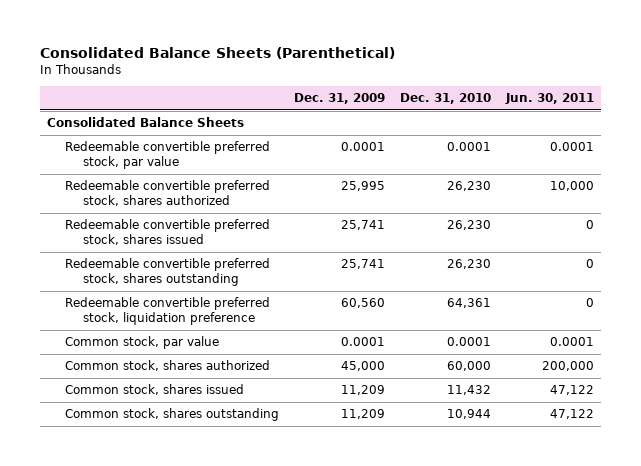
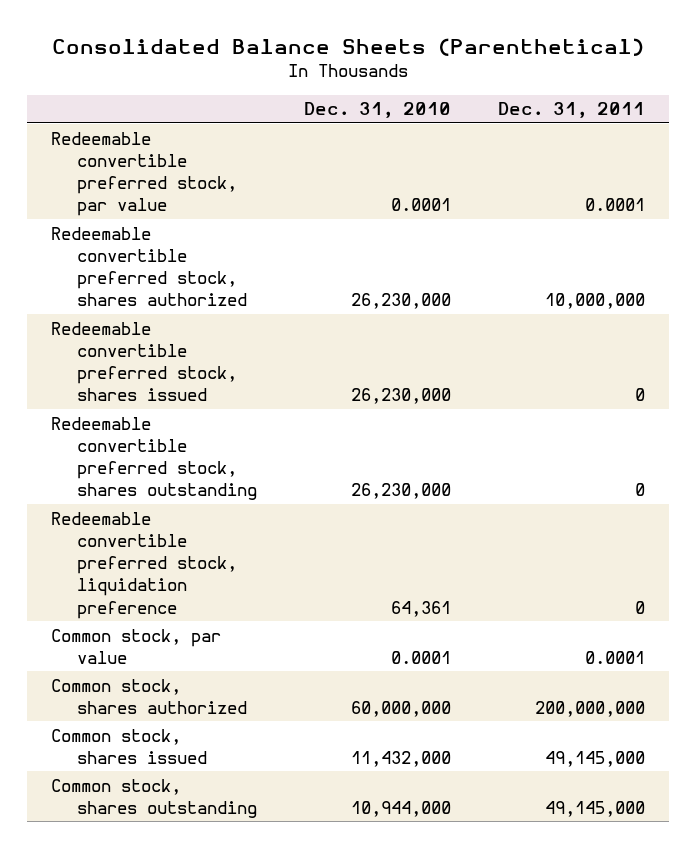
- | Dec. 31, 2009 | Dec. 31, 2010 | Jun. 30, 2011
+ | Dec. 31, 2010 | Dec. 31, 2011
- Consolidated Balance Sheets
- Redeemable convertible preferred stock, shares authorized | 25,995 | 26,230 | 10,000
- Redeemable convertible preferred stock, shares issued | 25,741 | 26,230 | 0
- Redeemable convertible preferred stock, shares outstanding | 25,741 | 26,230 | 0
+ Redeemable convertible preferred stock, shares authorized | 26,230,000 | 10,000,000
+ Redeemable convertible preferred stock, shares issued | 26,230,000 | 0
+ Redeemable convertible preferred stock, shares outstanding | 26,230,000 | 0
- Common stock, shares authorized | 45,000 | 60,000 | 200,000
- Common stock, shares issued | 11,209 | 11,432 | 47,122
- Common stock, shares outstanding | 11,209 | 10,944 | 47,122
+ Common stock, shares authorized | 60,000,000 | 200,000,000
+ Common stock, shares issued | 11,432,000 | 49,145,000
+ Common stock, shares outstanding | 10,944,000 | 49,145,000

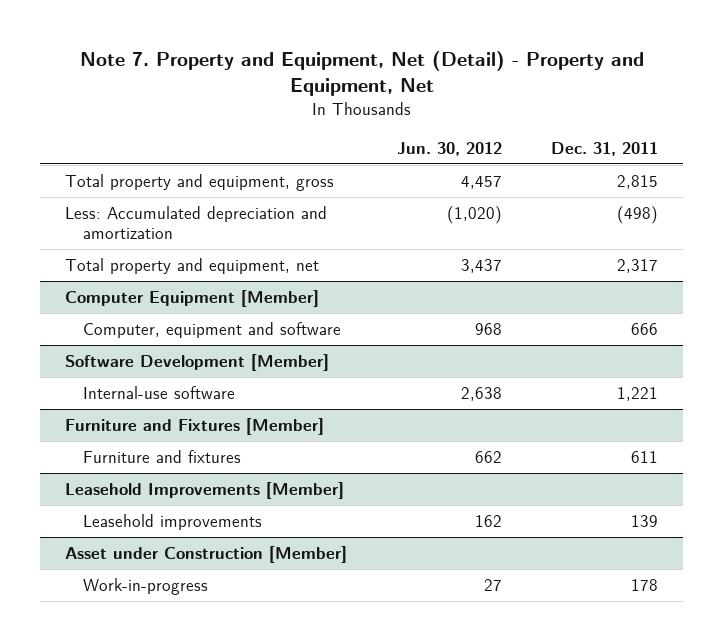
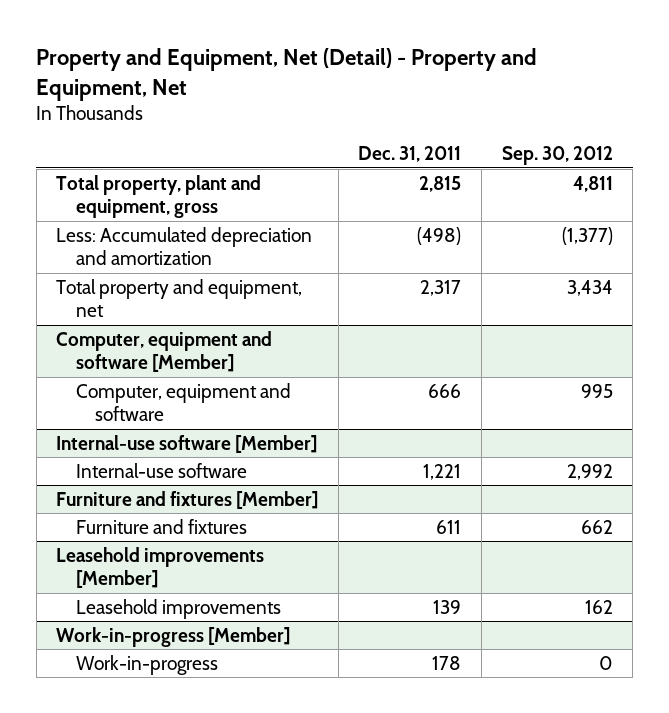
- Note 7. Property and Equipment, Net (Detail) - Property and Equipment, Net
+ Property and Equipment, Net (Detail) - Property and Equipment, Net
- | Jun. 30, 2012 | Dec. 31, 2011
+ | Dec. 31, 2011 | Sep. 30, 2012
- Total property and equipment, gross | 4,457 | 2,815
+ Total property, plant and equipment, gross | 2,815 | 4,811
- Computer Equipment [Member]
+ Computer, equipment and software [Member]
- Software Development [Member]
+ Internal-use software [Member]
- Furniture and Fixtures [Member]
+ Furniture and fixtures [Member]
- Leasehold Improvements [Member]
+ Leasehold improvements [Member]
- Asset under Construction [Member]
+ Work-in-progress [Member]

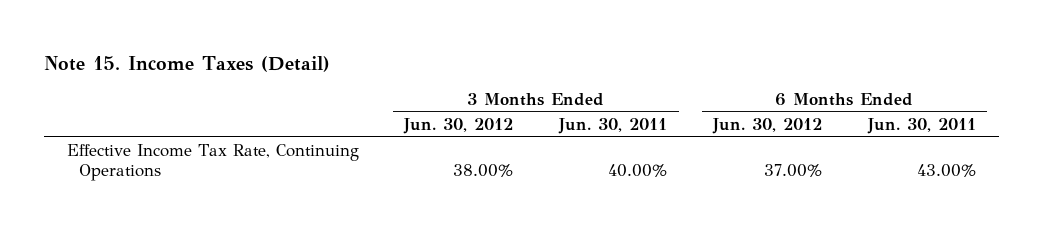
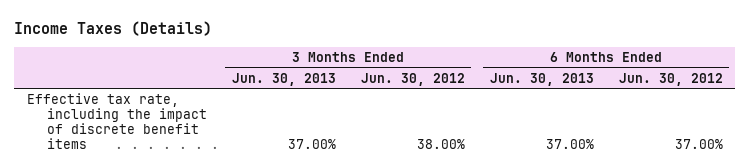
- Note 15. Income Taxes (Detail)
+ Income Taxes (Details)
- | 3 Months Ended Jun. 30, 2012 | 3 Months Ended Jun. 30, 2011 | 6 Months Ended Jun. 30, 2012 | 6 Months Ended Jun. 30, 2011
+ | 3 Months Ended Jun. 30, 2013 | 3 Months Ended Jun. 30, 2012 | 6 Months Ended Jun. 30, 2013 | 6 Months Ended Jun. 30, 2012
- Effective Income Tax Rate, Continuing Operations | 38.00% | 40.00% | 37.00% | 43.00%
+ Effective tax rate, including the impact of discrete benefit items | 37.00% | 38.00% | 37.00% | 37.00%

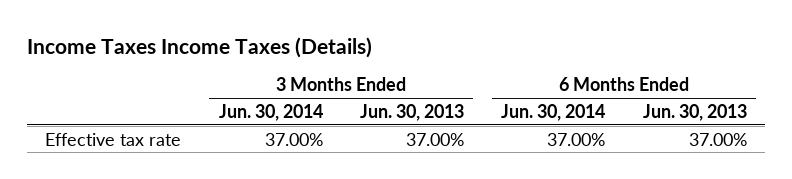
- Income Taxes (Details)
+ Income Taxes Income Taxes (Details)
- | 3 Months Ended Jun. 30, 2013 | 3 Months Ended Jun. 30, 2012 | 6 Months Ended Jun. 30, 2013 | 6 Months Ended Jun. 30, 2012
+ | 3 Months Ended Jun. 30, 2014 | 3 Months Ended Jun. 30, 2013 | 6 Months Ended Jun. 30, 2014 | 6 Months Ended Jun. 30, 2013
- Effective tax rate, including the impact of discrete benefit items | 37.00% | 38.00% | 37.00% | 37.00%
+ Effective tax rate | 37.00% | 37.00% | 37.00% | 37.00%

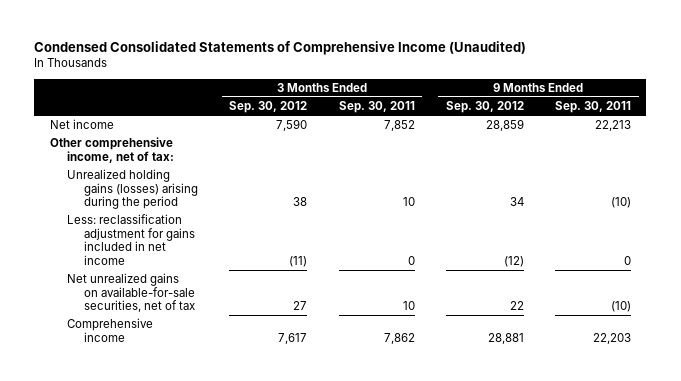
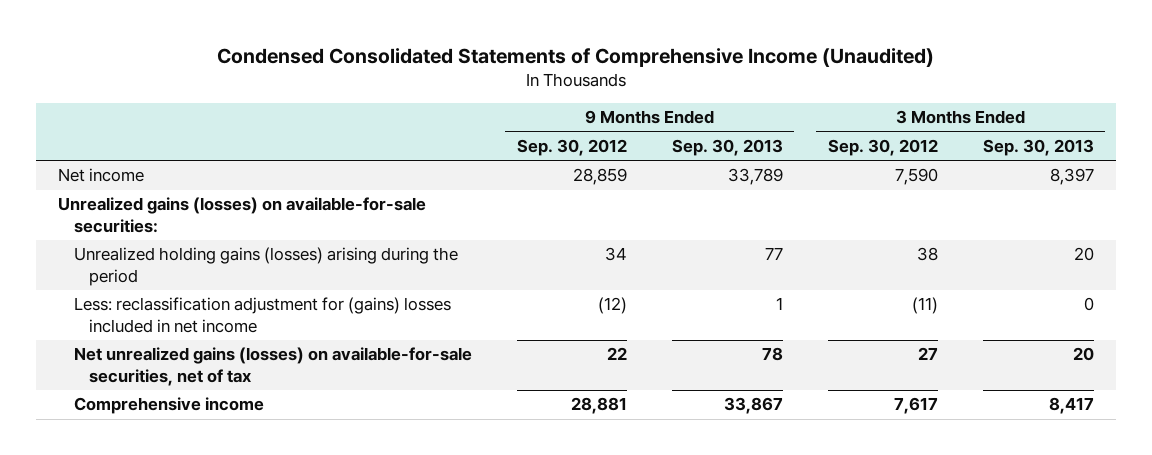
- | 3 Months Ended Sep. 30, 2012 | 3 Months Ended Sep. 30, 2011 | 9 Months Ended Sep. 30, 2012 | 9 Months Ended Sep. 30, 2011
+ | 9 Months Ended Sep. 30, 2012 | 9 Months Ended Sep. 30, 2013 | 3 Months Ended Sep. 30, 2012 | 3 Months Ended Sep. 30, 2013
- Other comprehensive income, net of tax:
+ Unrealized gains (losses) on available-for-sale securities:
- Less: reclassification adjustment for gains included in net income | (11) | 0 | (12) | 0
- Net unrealized gains on available-for-sale securities, net of tax | 27 | 10 | 22 | (10)
+ Less: reclassification adjustment for (gains) losses included in net income | (12) | 1 | (11) | 0
+ Net unrealized gains (losses) on available-for-sale securities, net of tax | 22 | 78 | 27 | 20

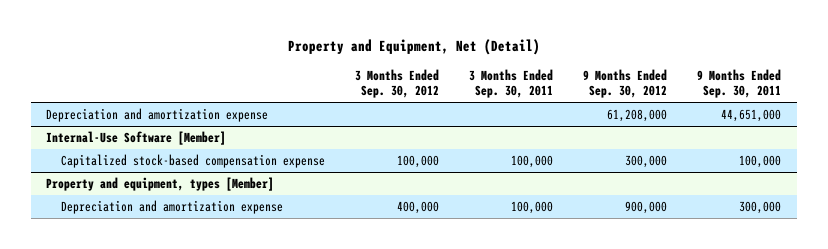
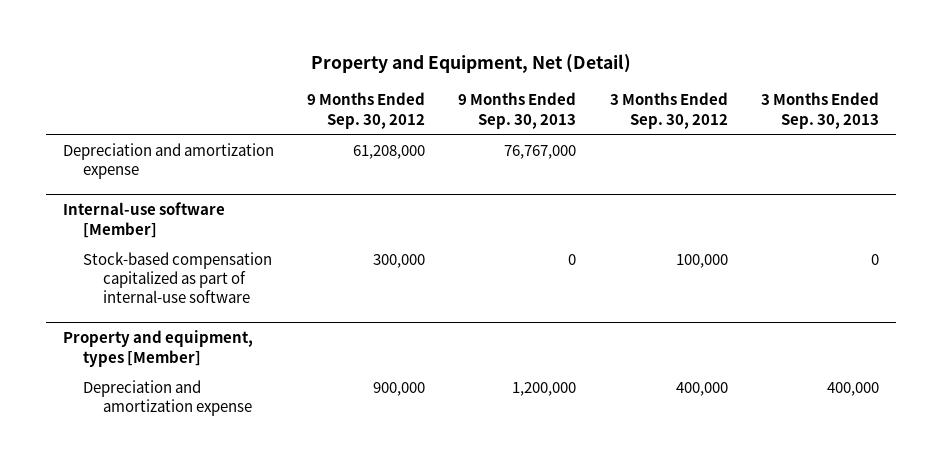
- | 3 Months Ended Sep. 30, 2012 | 3 Months Ended Sep. 30, 2011 | 9 Months Ended Sep. 30, 2012 | 9 Months Ended Sep. 30, 2011
+ | 9 Months Ended Sep. 30, 2012 | 9 Months Ended Sep. 30, 2013 | 3 Months Ended Sep. 30, 2012 | 3 Months Ended Sep. 30, 2013
- Internal-Use Software [Member]
- Capitalized stock-based compensation expense | 100,000 | 100,000 | 300,000 | 100,000
+ Internal-use software [Member]
+ Stock-based compensation capitalized as part of internal-use software | 300,000 | 0 | 100,000 | 0

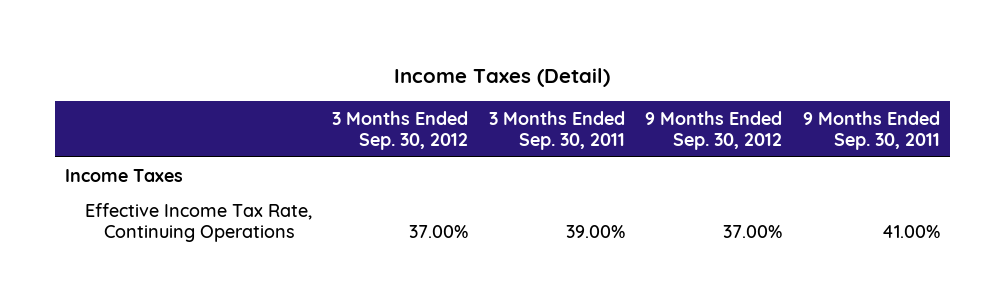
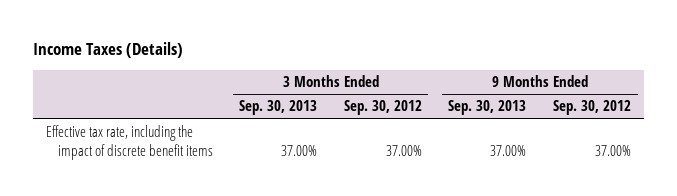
- Income Taxes (Detail)
+ Income Taxes (Details)
- | 3 Months Ended Sep. 30, 2012 | 3 Months Ended Sep. 30, 2011 | 9 Months Ended Sep. 30, 2012 | 9 Months Ended Sep. 30, 2011
+ | 3 Months Ended Sep. 30, 2013 | 3 Months Ended Sep. 30, 2012 | 9 Months Ended Sep. 30, 2013 | 9 Months Ended Sep. 30, 2012
- Income Taxes
- Effective Income Tax Rate, Continuing Operations | 37.00% | 39.00% | 37.00% | 41.00%
+ Effective tax rate, including the impact of discrete benefit items | 37.00% | 37.00% | 37.00% | 37.00%

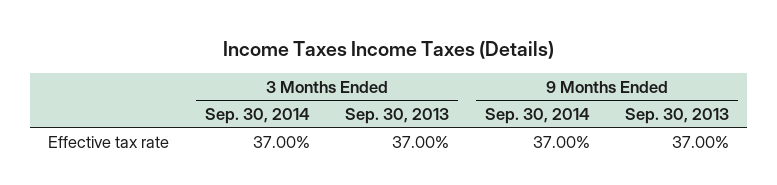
- Income Taxes (Details)
+ Income Taxes Income Taxes (Details)
- | 3 Months Ended Sep. 30, 2013 | 3 Months Ended Sep. 30, 2012 | 9 Months Ended Sep. 30, 2013 | 9 Months Ended Sep. 30, 2012
+ | 3 Months Ended Sep. 30, 2014 | 3 Months Ended Sep. 30, 2013 | 9 Months Ended Sep. 30, 2014 | 9 Months Ended Sep. 30, 2013
- Effective tax rate, including the impact of discrete benefit items | 37.00% | 37.00% | 37.00% | 37.00%
+ Effective tax rate | 37.00% | 37.00% | 37.00% | 37.00%

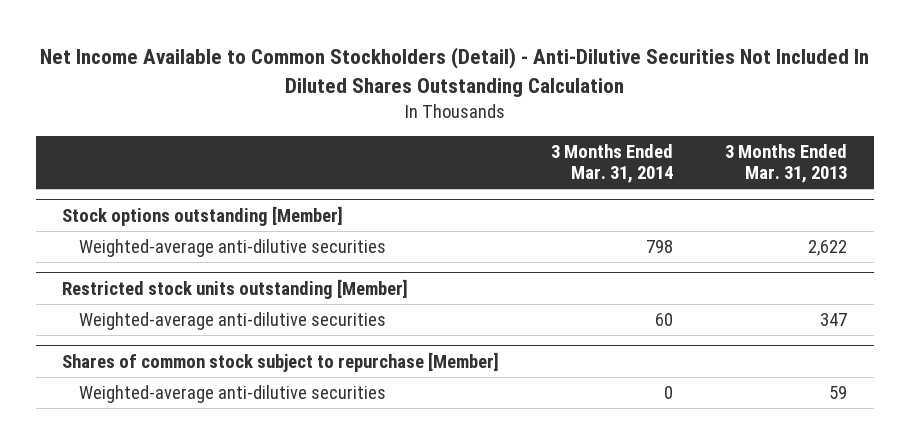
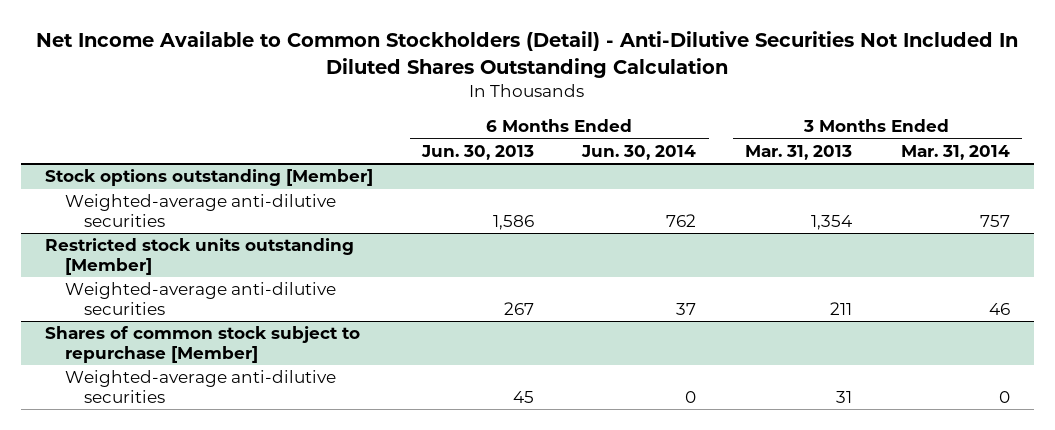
- | 3 Months Ended Mar. 31, 2014 | 3 Months Ended Mar. 31, 2013
+ | 6 Months Ended Jun. 30, 2013 | 6 Months Ended Jun. 30, 2014 | 3 Months Ended Mar. 31, 2013 | 3 Months Ended Mar. 31, 2014
@ Stock options outstanding [Member]
- Weighted-average anti-dilutive securities | 798 | 2,622
+ Weighted-average anti-dilutive securities | 1,586 | 762 | 1,354 | 757
@ Restricted stock units outstanding [Member]
- Weighted-average anti-dilutive securities | 60 | 347
+ Weighted-average anti-dilutive securities | 267 | 37 | 211 | 46
@ Shares of common stock subject to repurchase [Member]
- Weighted-average anti-dilutive securities | 0 | 59
+ Weighted-average anti-dilutive securities | 45 | 0 | 31 | 0

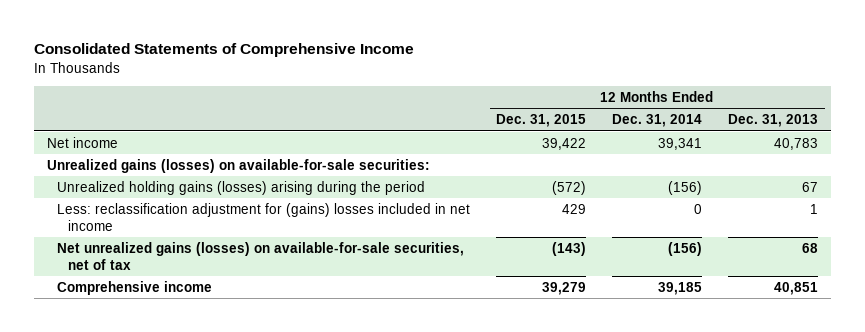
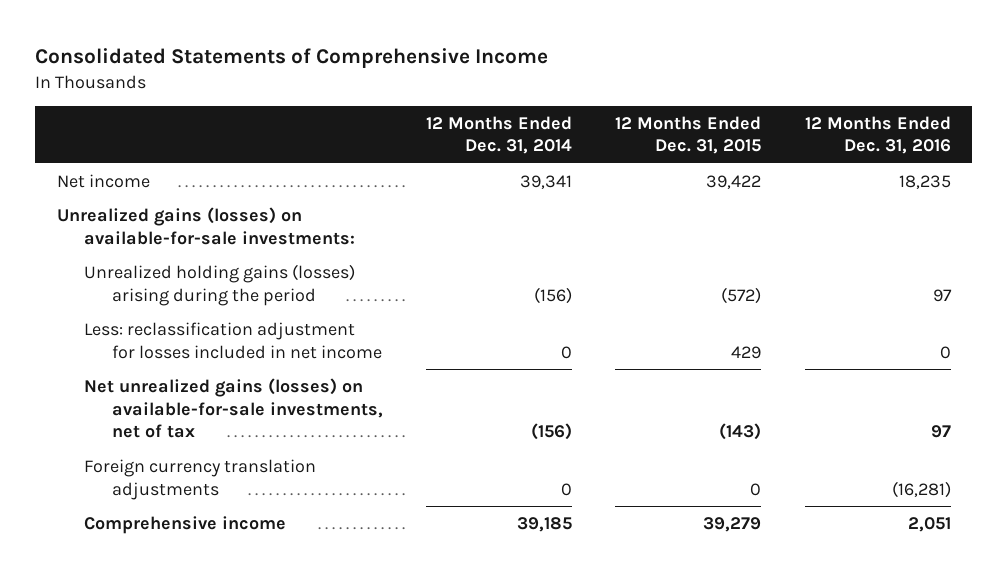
- | 12 Months Ended Dec. 31, 2015 | 12 Months Ended Dec. 31, 2014 | 12 Months Ended Dec. 31, 2013
+ | 12 Months Ended Dec. 31, 2014 | 12 Months Ended Dec. 31, 2015 | 12 Months Ended Dec. 31, 2016
- Unrealized gains (losses) on available-for-sale securities:
+ Unrealized gains (losses) on available-for-sale investments:
- Less: reclassification adjustment for (gains) losses included in net income | 429 | 0 | 1
- Net unrealized gains (losses) on available-for-sale securities, net of tax | (143) | (156) | 68
+ Less: reclassification adjustment for losses included in net income | 0 | 429 | 0
+ Net unrealized gains (losses) on available-for-sale investments, net of tax | (156) | (143) | 97
+ Foreign currency translation adjustments | 0 | 0 | (16,281)

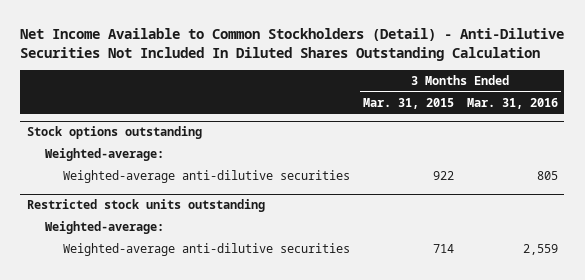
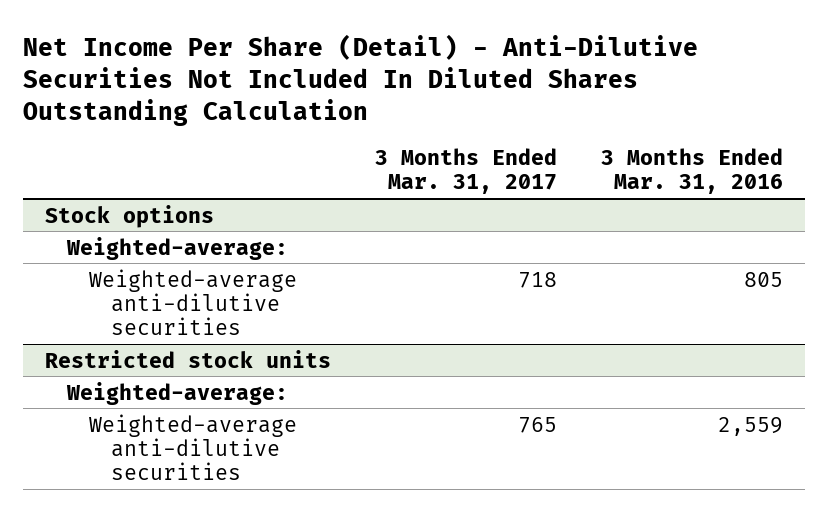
- Net Income Available to Common Stockholders (Detail) - Anti-Dilutive Securities Not Included In Diluted Shares Outstanding Calculation
+ Net Income Per Share (Detail) - Anti-Dilutive Securities Not Included In Diluted Shares Outstanding Calculation
- | 3 Months Ended Mar. 31, 2015 | 3 Months Ended Mar. 31, 2016
+ | 3 Months Ended Mar. 31, 2017 | 3 Months Ended Mar. 31, 2016
- Stock options outstanding
+ Stock options
- Restricted stock units outstanding
+ Restricted stock units

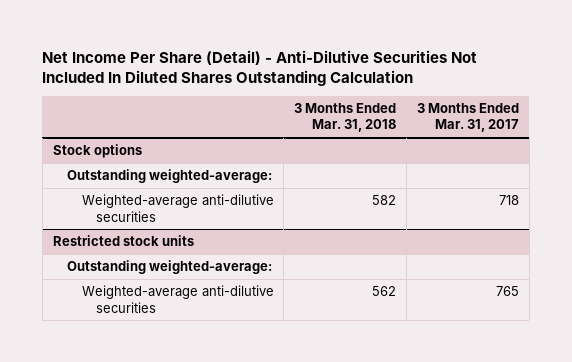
- | 3 Months Ended Mar. 31, 2017 | 3 Months Ended Mar. 31, 2016
+ | 3 Months Ended Mar. 31, 2018 | 3 Months Ended Mar. 31, 2017
@ Stock options
- Weighted-average:
+ Outstanding weighted-average:
@ Restricted stock units
- Weighted-average:
+ Outstanding weighted-average:

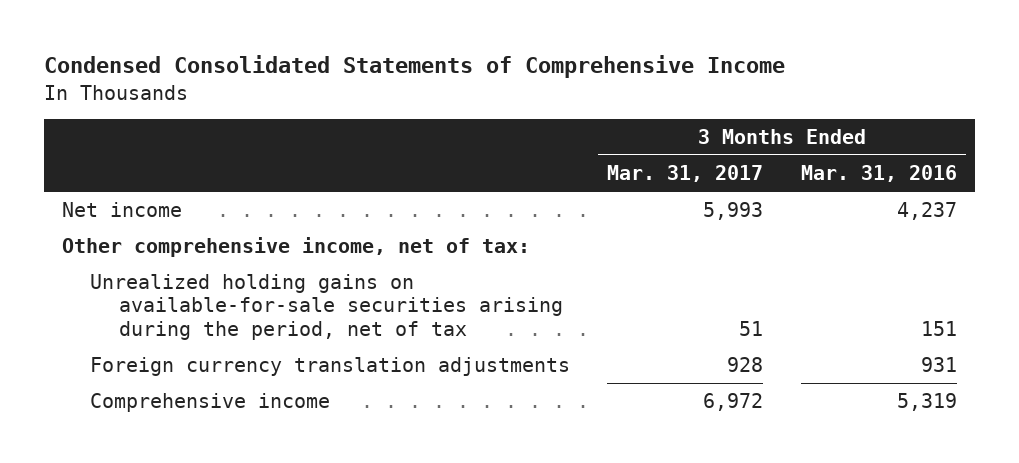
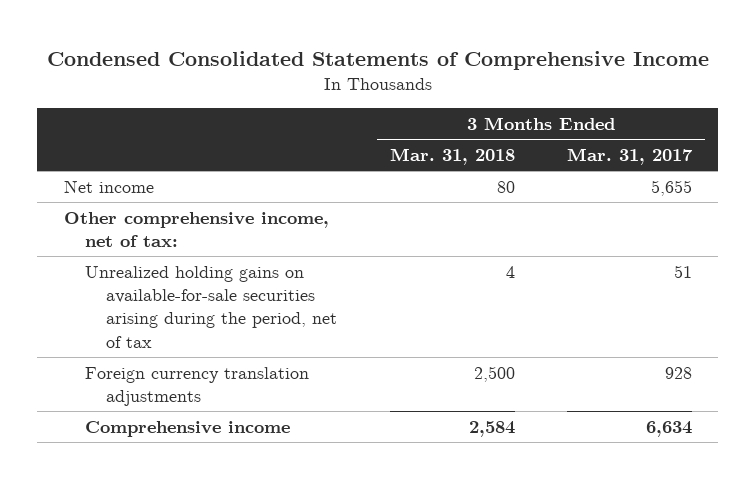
- | 3 Months Ended Mar. 31, 2017 | 3 Months Ended Mar. 31, 2016
+ | 3 Months Ended Mar. 31, 2018 | 3 Months Ended Mar. 31, 2017
- Net income | 5,993 | 4,237
+ Net income | 80 | 5,655
- Comprehensive income | 6,972 | 5,319
+ Comprehensive income | 2,584 | 6,634

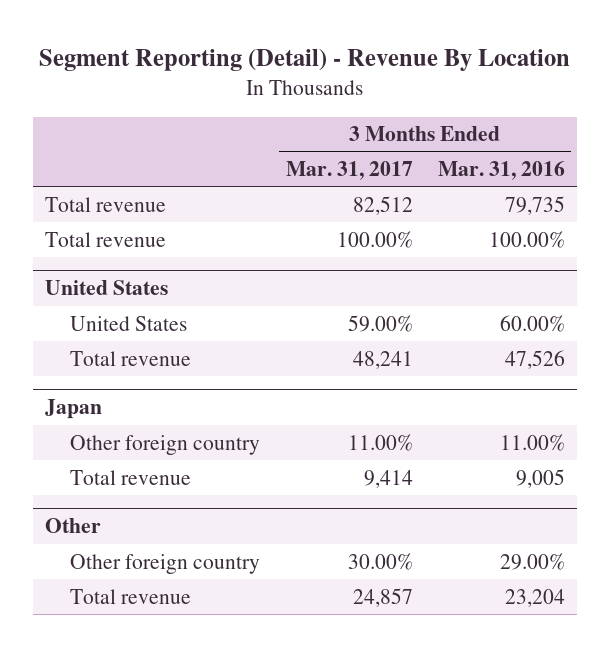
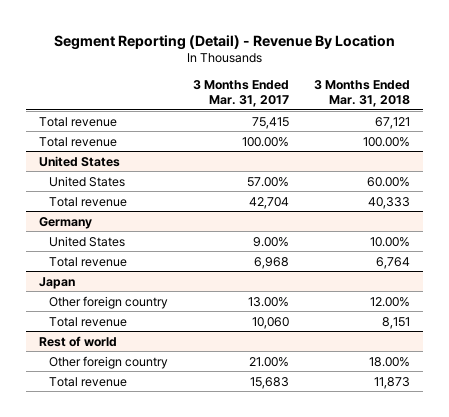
- | 3 Months Ended Mar. 31, 2017 | 3 Months Ended Mar. 31, 2016
+ | 3 Months Ended Mar. 31, 2017 | 3 Months Ended Mar. 31, 2018
- Total revenue | 82,512 | 79,735
+ Total revenue | 75,415 | 67,121
@ United States
- United States | 59.00% | 60.00%
- Total revenue | 48,241 | 47,526
+ United States | 57.00% | 60.00%
+ Total revenue | 42,704 | 40,333
+ Germany
+ United States | 9.00% | 10.00%
+ Total revenue | 6,968 | 6,764
@ Japan
- Other foreign country | 11.00% | 11.00%
- Total revenue | 9,414 | 9,005
- Other
- Other foreign country | 30.00% | 29.00%
- Total revenue | 24,857 | 23,204
@ Japan
+ Other foreign country | 13.00% | 12.00%
+ Total revenue | 10,060 | 8,151
+ Rest of world
+ Other foreign country | 21.00% | 18.00%
+ Total revenue | 15,683 | 11,873

